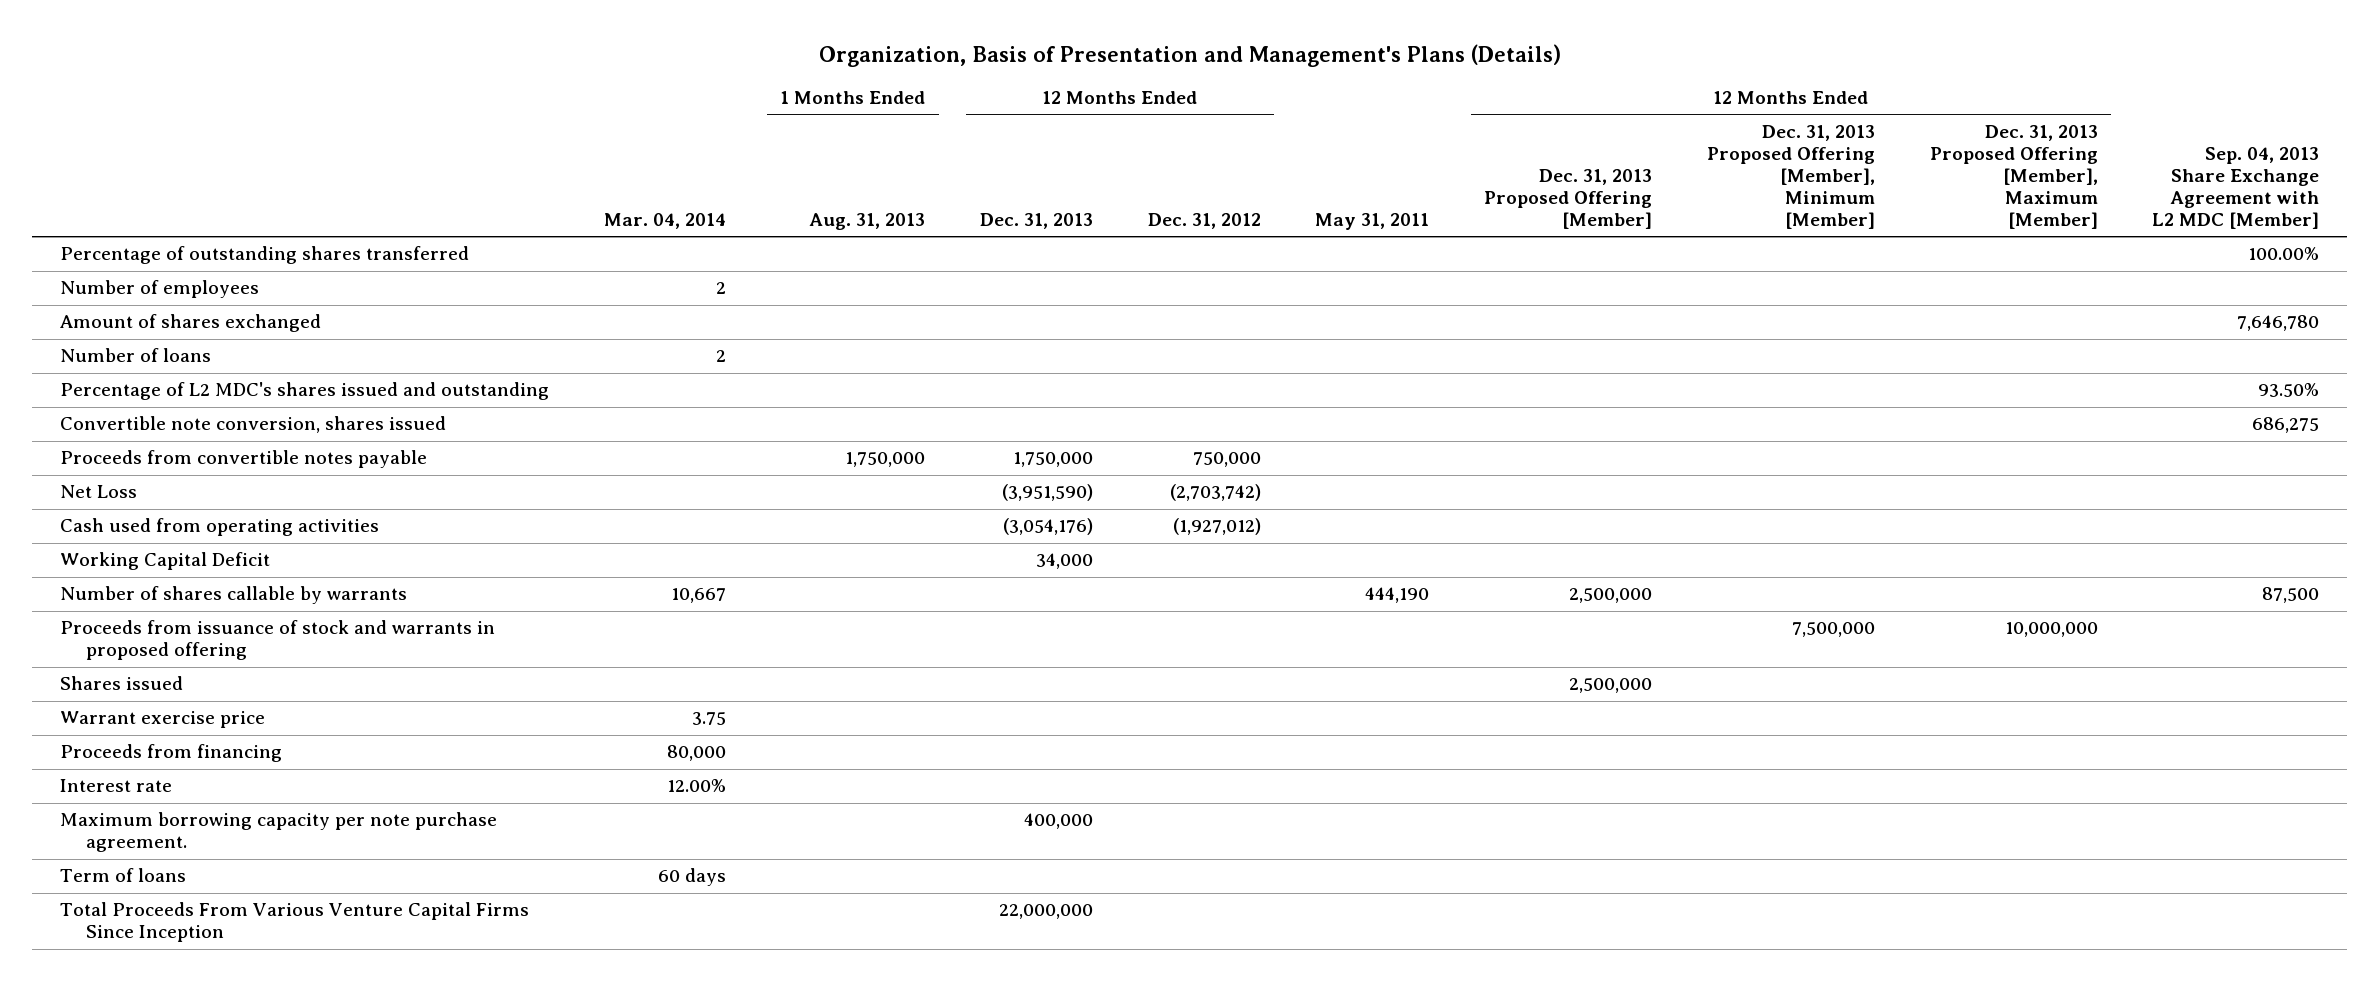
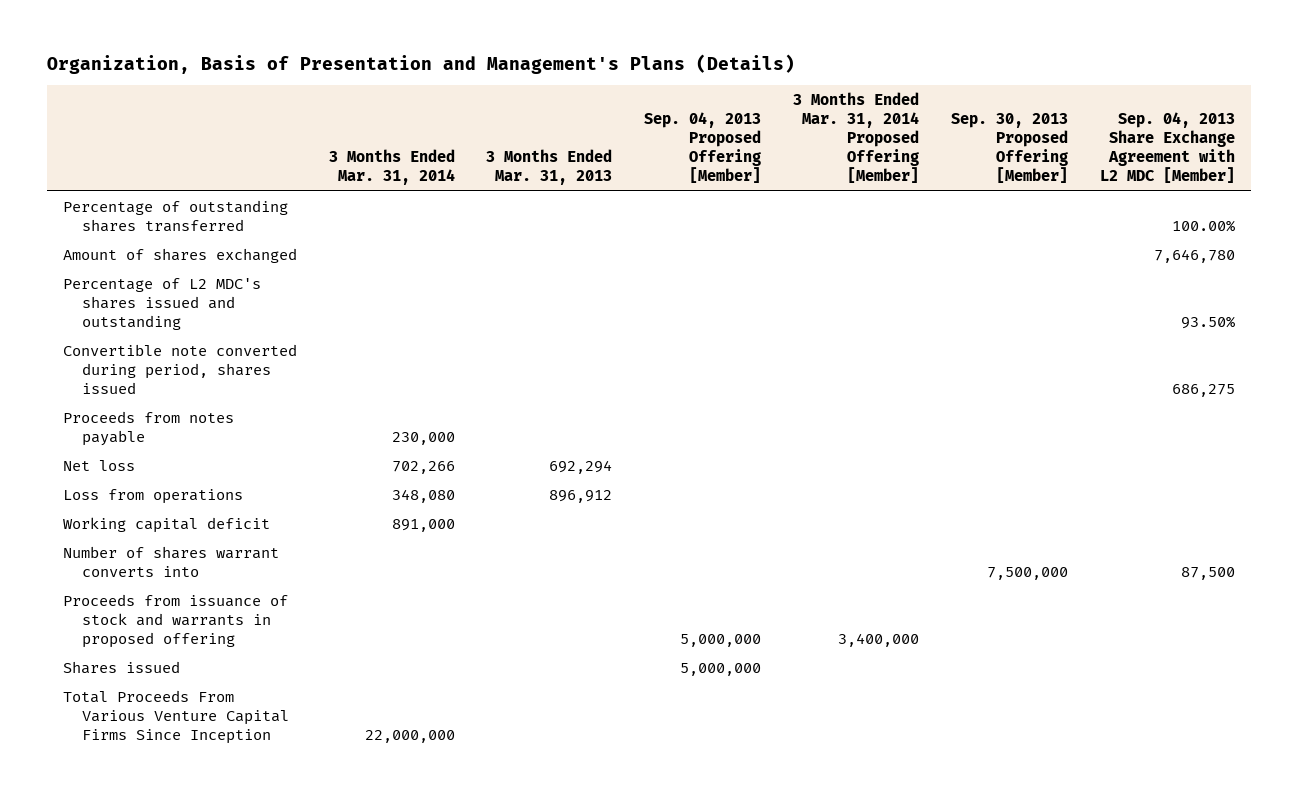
- | Mar. 04, 2014 | 1 Months Ended Aug. 31, 2013 | 12 Months Ended Dec. 31, 2013 | 12 Months Ended Dec. 31, 2012 | May 31, 2011 | 12 Months Ended Dec. 31, 2013 Proposed Offering [Member] | 12 Months Ended Dec. 31, 2013 Proposed Offering [Member], Minimum [Member] | 12 Months Ended Dec. 31, 2013 Proposed Offering [Member], Maximum [Member] | Sep. 04, 2013 Share Exchange Agreement with L2 MDC [Member]
+ | 3 Months Ended Mar. 31, 2014 | 3 Months Ended Mar. 31, 2013 | Sep. 04, 2013 Proposed Offering [Member] | 3 Months Ended Mar. 31, 2014 Proposed Offering [Member] | Sep. 30, 2013 Proposed Offering [Member] | Sep. 04, 2013 Share Exchange Agreement with L2 MDC [Member]
- Number of employees | 2 | | | | | | | |
- Number of loans | 2 | | | | | | | |
- Convertible note conversion, shares issued | | | | | | | | | 686,275
- Proceeds from convertible notes payable | | 1,750,000 | 1,750,000 | 750,000 | | | | |
- Net Loss | | | (3,951,590) | (2,703,742) | | | | |
- Cash used from operating activities | | | (3,054,176) | (1,927,012) | | | | |
- Working Capital Deficit | | | 34,000 | | | | | |
- Number of shares callable by warrants | 10,667 | | | | 444,190 | 2,500,000 | | | 87,500
+ Convertible note converted during period, shares issued | | | | | | 686,275
+ Proceeds from notes payable | 230,000 | | | | |
+ Net loss | 702,266 | 692,294 | | | |
+ Loss from operations | 348,080 | 896,912 | | | |
+ Working capital deficit | 891,000 | | | | |
+ Number of shares warrant converts into | | | | | 7,500,000 | 87,500
- Warrant exercise price | 3.75 | | | | | | | |
- Proceeds from financing | 80,000 | | | | | | | |
- Interest rate | 12.00% | | | | | | | |
- Maximum borrowing capacity per note purchase agreement. | | | 400,000 | | | | | |
- Term of loans | 60 days | | | | | | | |

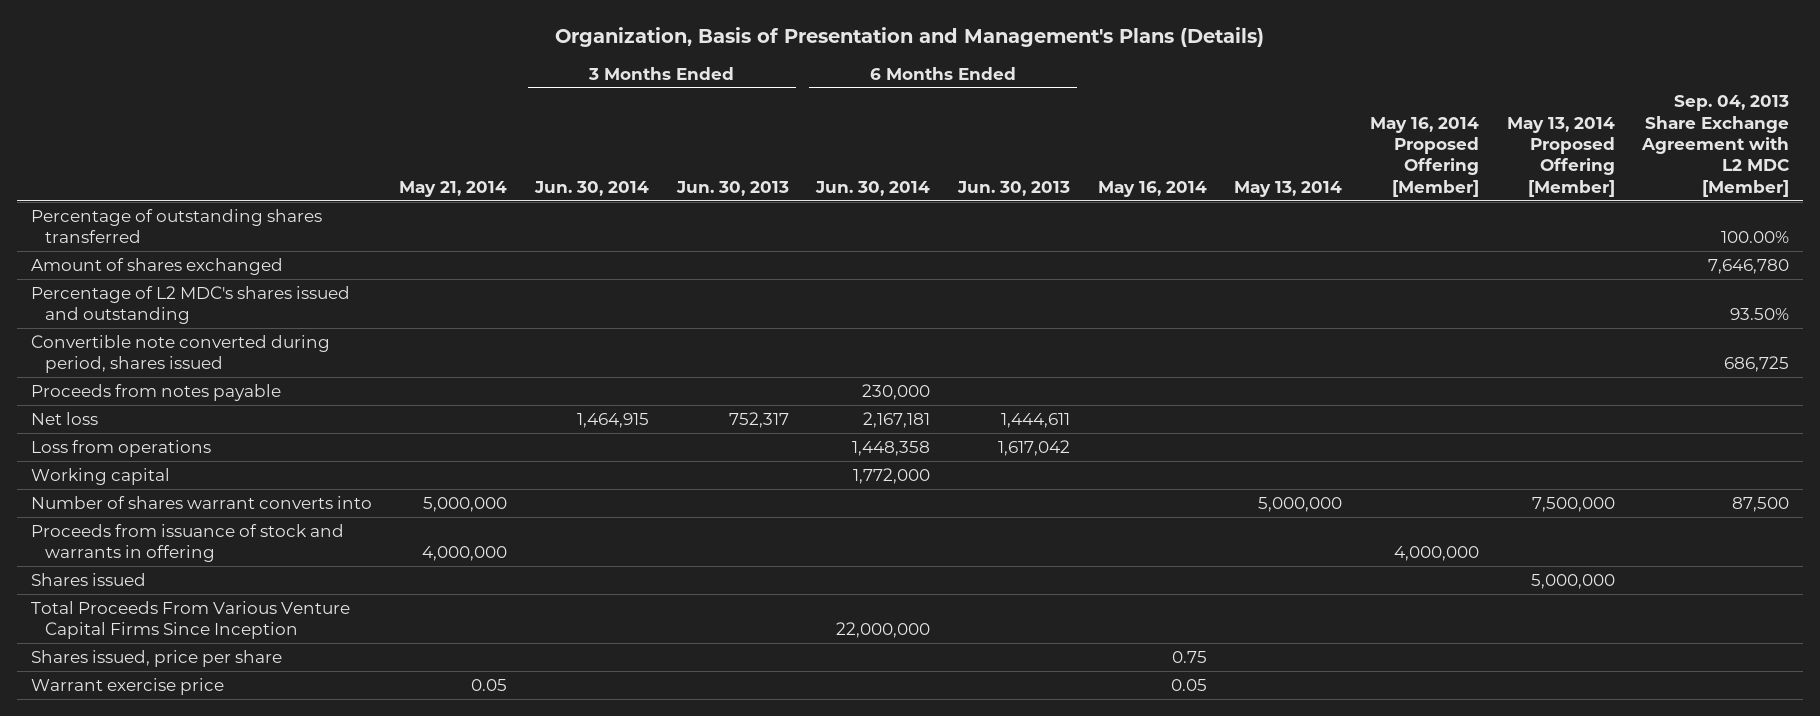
- | 3 Months Ended Mar. 31, 2014 | 3 Months Ended Mar. 31, 2013 | Sep. 04, 2013 Proposed Offering [Member] | 3 Months Ended Mar. 31, 2014 Proposed Offering [Member] | Sep. 30, 2013 Proposed Offering [Member] | Sep. 04, 2013 Share Exchange Agreement with L2 MDC [Member]
+ | May 21, 2014 | 3 Months Ended Jun. 30, 2014 | 3 Months Ended Jun. 30, 2013 | 6 Months Ended Jun. 30, 2014 | 6 Months Ended Jun. 30, 2013 | May 16, 2014 | May 13, 2014 | May 16, 2014 Proposed Offering [Member] | May 13, 2014 Proposed Offering [Member] | Sep. 04, 2013 Share Exchange Agreement with L2 MDC [Member]
- Convertible note converted during period, shares issued | | | | | | 686,275
+ Convertible note converted during period, shares issued | | | | | | | | | | 686,725
- Working capital deficit | 891,000 | | | | |
+ Working capital | | | | 1,772,000 | | | | | |
- Proceeds from issuance of stock and warrants in proposed offering | | | 5,000,000 | 3,400,000 | |
+ Proceeds from issuance of stock and warrants in offering | 4,000,000 | | | | | | | 4,000,000 | |
+ Shares issued, price per share | | | | | | 0.75 | | | |
+ Warrant exercise price | 0.05 | | | | | 0.05 | | | |

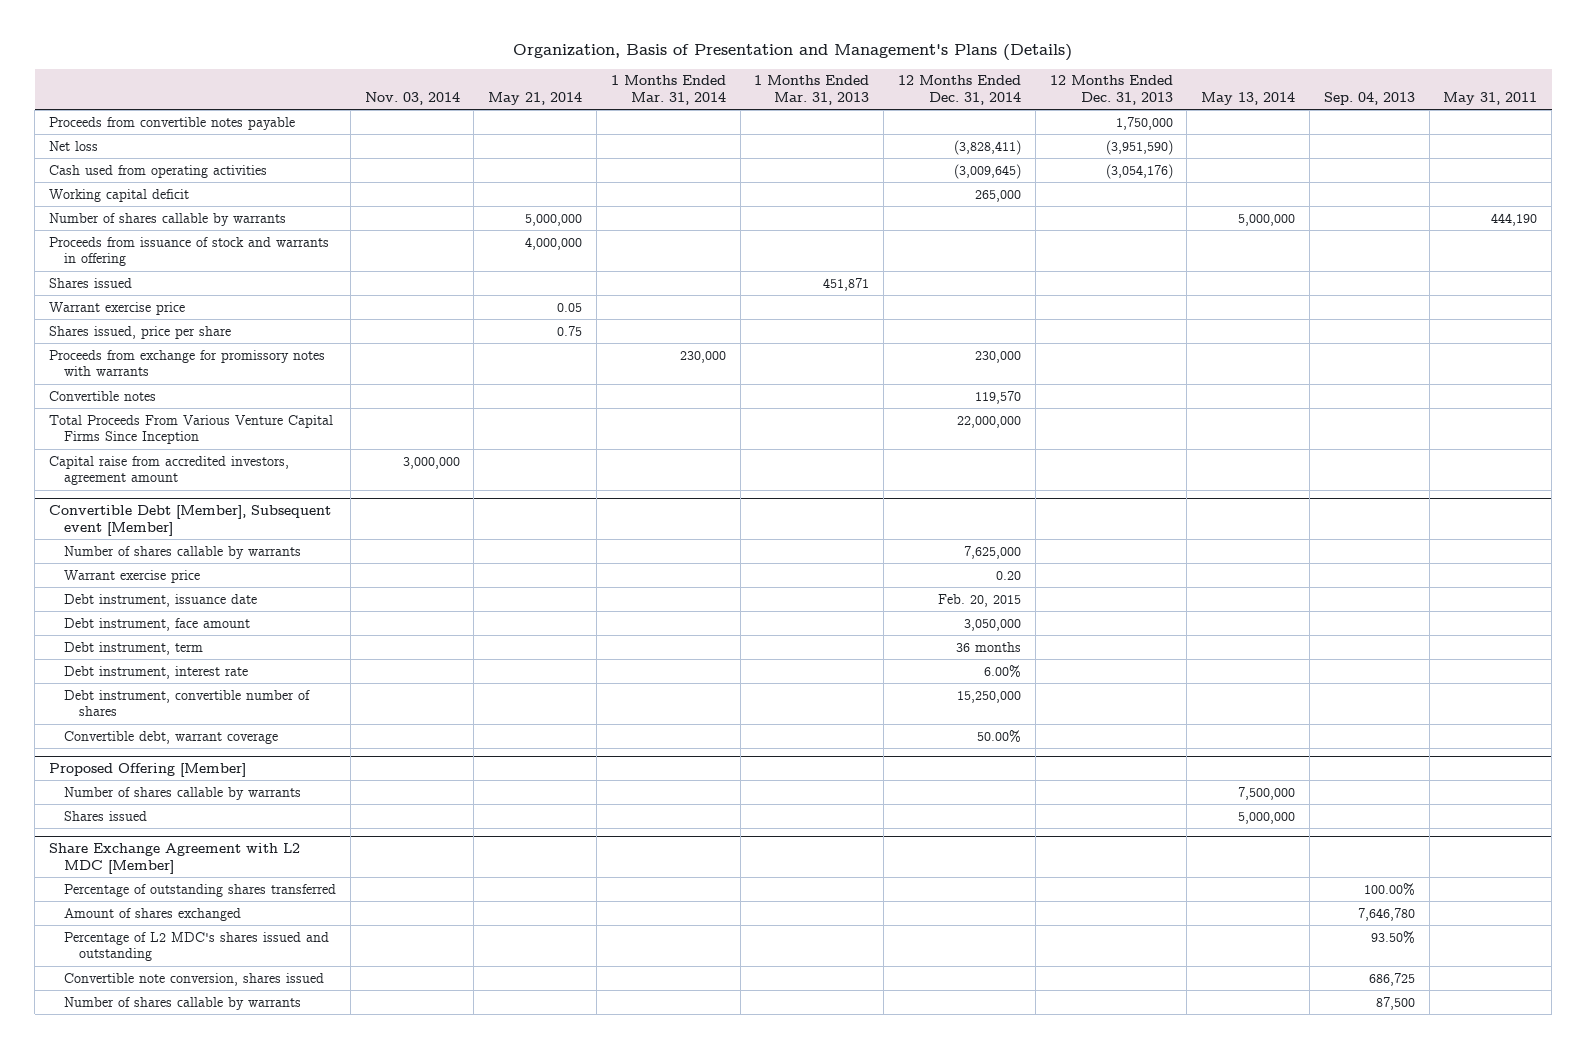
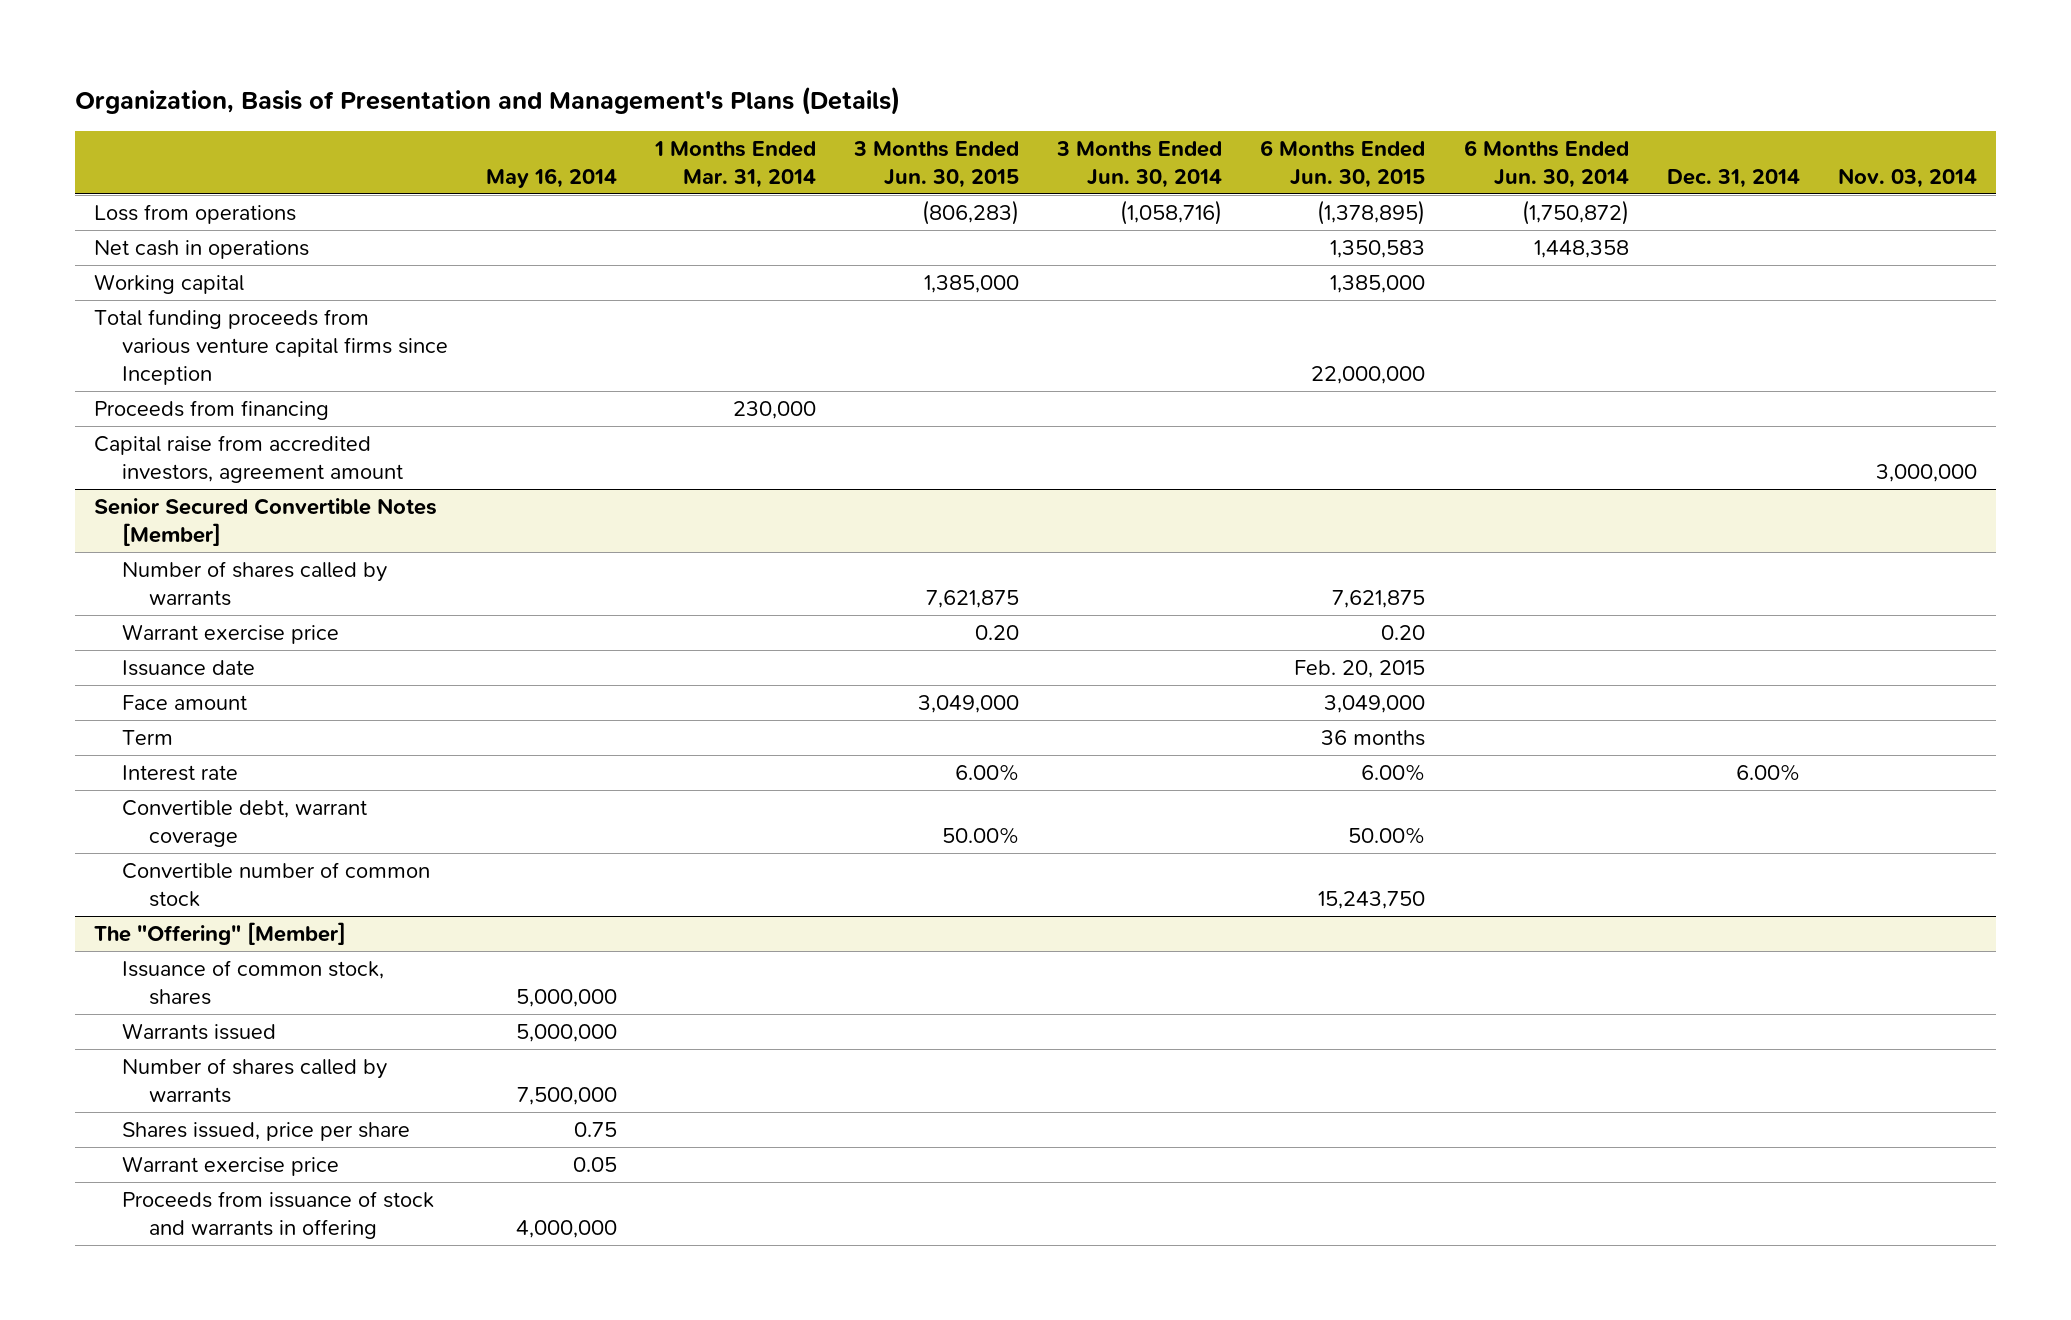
- | Nov. 03, 2014 | May 21, 2014 | 1 Months Ended Mar. 31, 2014 | 1 Months Ended Mar. 31, 2013 | 12 Months Ended Dec. 31, 2014 | 12 Months Ended Dec. 31, 2013 | May 13, 2014 | Sep. 04, 2013 | May 31, 2011
+ | May 16, 2014 | 1 Months Ended Mar. 31, 2014 | 3 Months Ended Jun. 30, 2015 | 3 Months Ended Jun. 30, 2014 | 6 Months Ended Jun. 30, 2015 | 6 Months Ended Jun. 30, 2014 | Dec. 31, 2014 | Nov. 03, 2014
- Proceeds from convertible notes payable | | | | | | 1,750,000 | | |
- Net loss | | | | | (3,828,411) | (3,951,590) | | |
- Cash used from operating activities | | | | | (3,009,645) | (3,054,176) | | |
- Working capital deficit | | | | | 265,000 | | | |
- Number of shares callable by warrants | | 5,000,000 | | | | | 5,000,000 | | 444,190
- Proceeds from issuance of stock and warrants in offering | | 4,000,000 | | | | | | |
- Shares issued | | | | 451,871 | | | | |
- Warrant exercise price | | 0.05 | | | | | | |
- Shares issued, price per share | | 0.75 | | | | | | |
- Proceeds from exchange for promissory notes with warrants | | | 230,000 | | 230,000 | | | |
- Convertible notes | | | | | 119,570 | | | |
- Total Proceeds From Various Venture Capital Firms Since Inception | | | | | 22,000,000 | | | |
+ Loss from operations | | | (806,283) | (1,058,716) | (1,378,895) | (1,750,872) | |
+ Net cash in operations | | | | | 1,350,583 | 1,448,358 | |
+ Working capital | | | 1,385,000 | | 1,385,000 | | |
+ Total funding proceeds from various venture capital firms since Inception | | | | | 22,000,000 | | |
+ Proceeds from financing | | 230,000 | | | | | |
- Convertible Debt [Member], Subsequent event [Member]
- Number of shares callable by warrants | | | | | 7,625,000 | | | |
- Warrant exercise price | | | | | 0.20 | | | |
- Debt instrument, issuance date | | | | | Feb. 20, 2015 | | | |
- Debt instrument, face amount | | | | | 3,050,000 | | | |
- Debt instrument, term | | | | | 36 months | | | |
- Debt instrument, interest rate | | | | | 6.00% | | | |
- Debt instrument, convertible number of shares | | | | | 15,250,000 | | | |
- Convertible debt, warrant coverage | | | | | 50.00% | | | |
- Proposed Offering [Member]
- Number of shares callable by warrants | | | | | | | 7,500,000 | |
- Shares issued | | | | | | | 5,000,000 | |
- Share Exchange Agreement with L2 MDC [Member]
- Percentage of outstanding shares transferred | | | | | | | | 100.00% |
- Amount of shares exchanged | | | | | | | | 7,646,780 |
- Percentage of L2 MDC's shares issued and outstanding | | | | | | | | 93.50% |
- Convertible note conversion, shares issued | | | | | | | | 686,725 |
- Number of shares callable by warrants | | | | | | | | 87,500 |
+ Senior Secured Convertible Notes [Member]
+ Number of shares called by warrants | | | 7,621,875 | | 7,621,875 | | |
+ Warrant exercise price | | | 0.20 | | 0.20 | | |
+ Issuance date | | | | | Feb. 20, 2015 | | |
+ Face amount | | | 3,049,000 | | 3,049,000 | | |
+ Term | | | | | 36 months | | |
+ Interest rate | | | 6.00% | | 6.00% | | 6.00% |
+ Convertible debt, warrant coverage | | | 50.00% | | 50.00% | | |
+ Convertible number of common stock | | | | | 15,243,750 | | |
+ The "Offering" [Member]
+ Issuance of common stock, shares | 5,000,000 | | | | | | |
+ Warrants issued | 5,000,000 | | | | | | |
+ Number of shares called by warrants | 7,500,000 | | | | | | |
+ Shares issued, price per share | 0.75 | | | | | | |
+ Warrant exercise price | 0.05 | | | | | | |
+ Proceeds from issuance of stock and warrants in offering | 4,000,000 | | | | | | |

